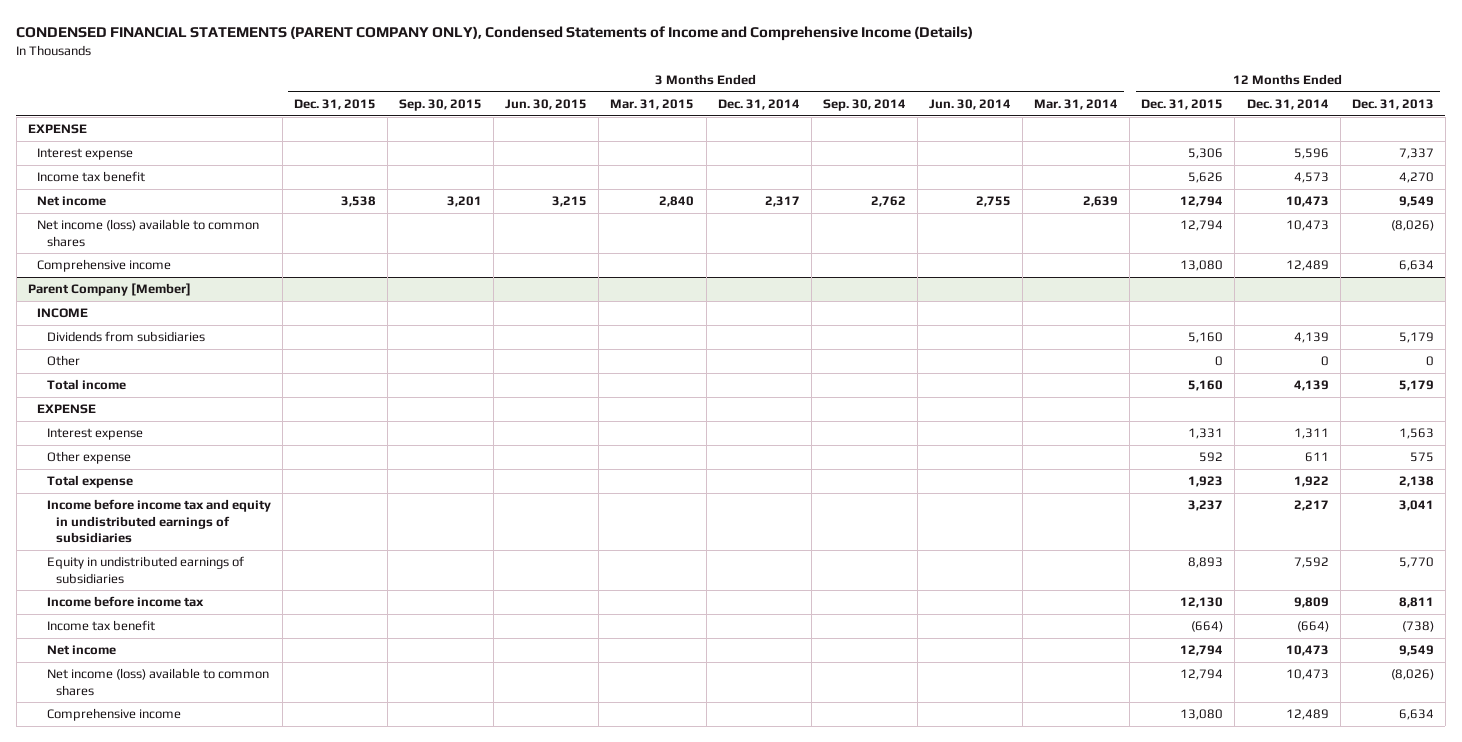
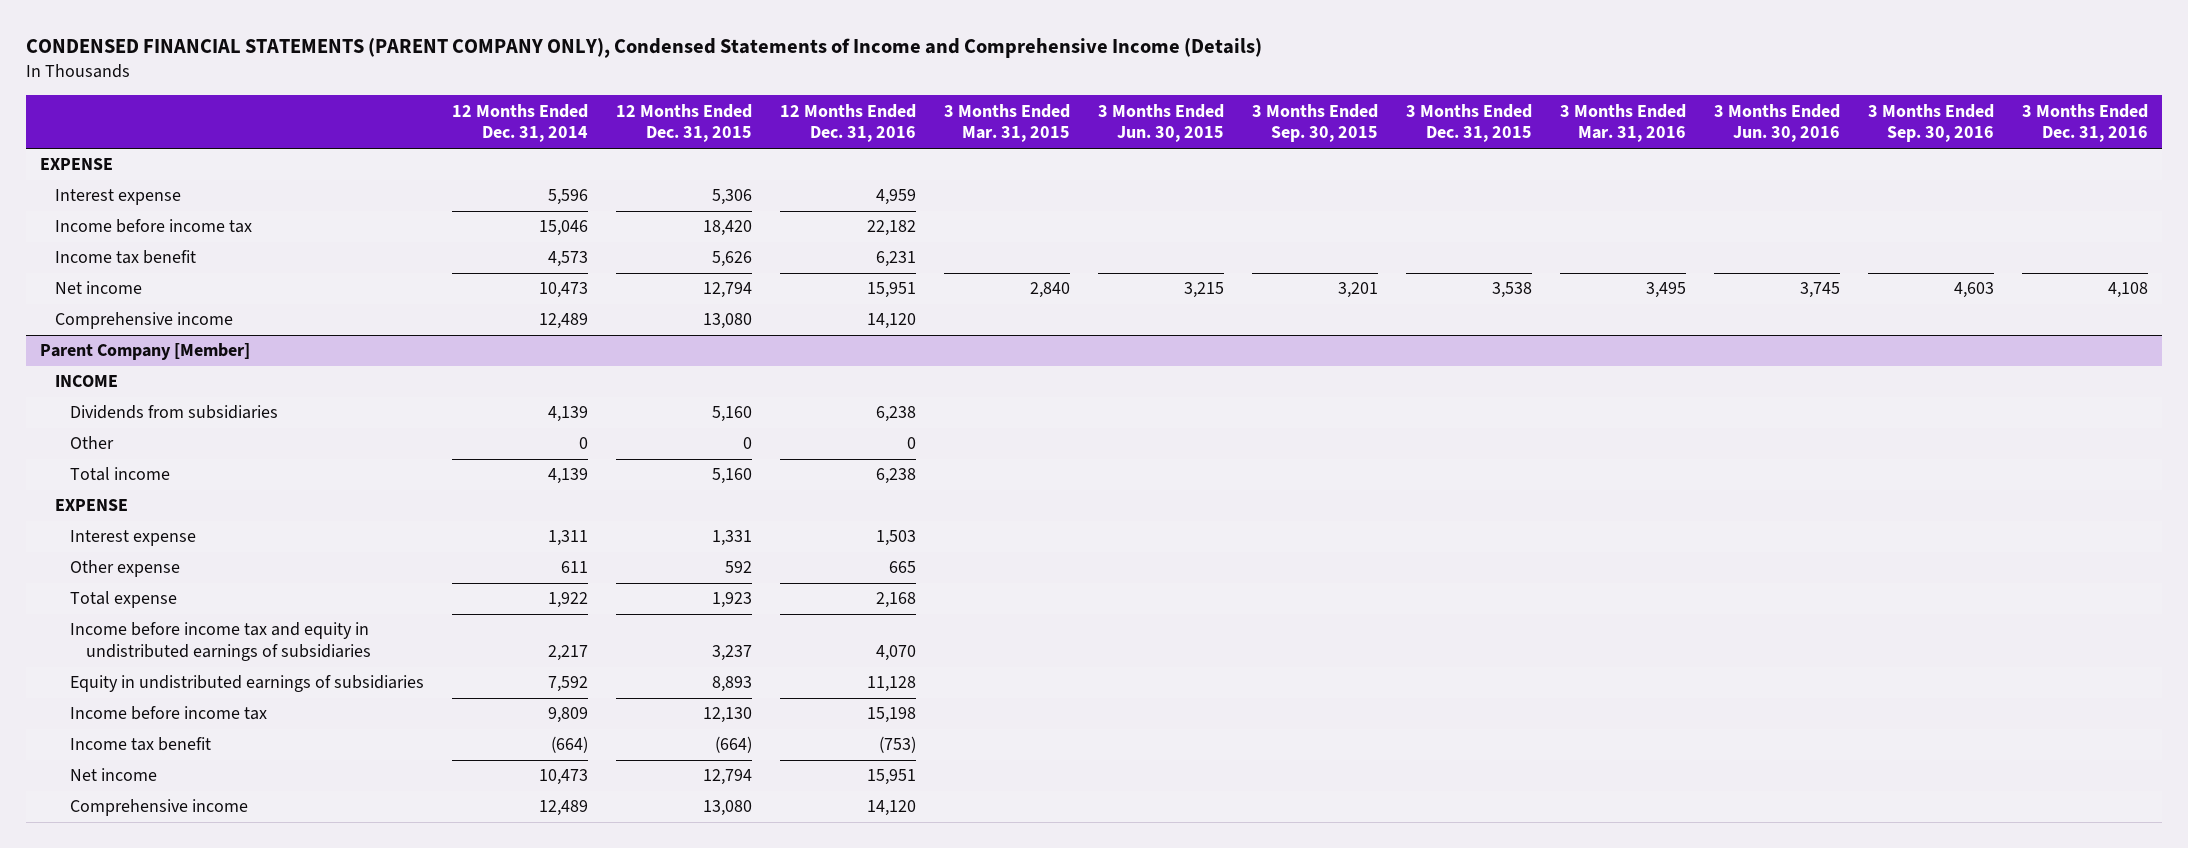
- | 3 Months Ended Dec. 31, 2015 | 3 Months Ended Sep. 30, 2015 | 3 Months Ended Jun. 30, 2015 | 3 Months Ended Mar. 31, 2015 | 3 Months Ended Dec. 31, 2014 | 3 Months Ended Sep. 30, 2014 | 3 Months Ended Jun. 30, 2014 | 3 Months Ended Mar. 31, 2014 | 12 Months Ended Dec. 31, 2015 | 12 Months Ended Dec. 31, 2014 | 12 Months Ended Dec. 31, 2013
+ | 12 Months Ended Dec. 31, 2014 | 12 Months Ended Dec. 31, 2015 | 12 Months Ended Dec. 31, 2016 | 3 Months Ended Mar. 31, 2015 | 3 Months Ended Jun. 30, 2015 | 3 Months Ended Sep. 30, 2015 | 3 Months Ended Dec. 31, 2015 | 3 Months Ended Mar. 31, 2016 | 3 Months Ended Jun. 30, 2016 | 3 Months Ended Sep. 30, 2016 | 3 Months Ended Dec. 31, 2016
+ Income before income tax | 15,046 | 18,420 | 22,182 | | | | | | | |
- Net income (loss) available to common shares | | | | | | | | | 12,794 | 10,473 | (8,026)
@ Parent Company [Member]
- Net income (loss) available to common shares | | | | | | | | | 12,794 | 10,473 | (8,026)

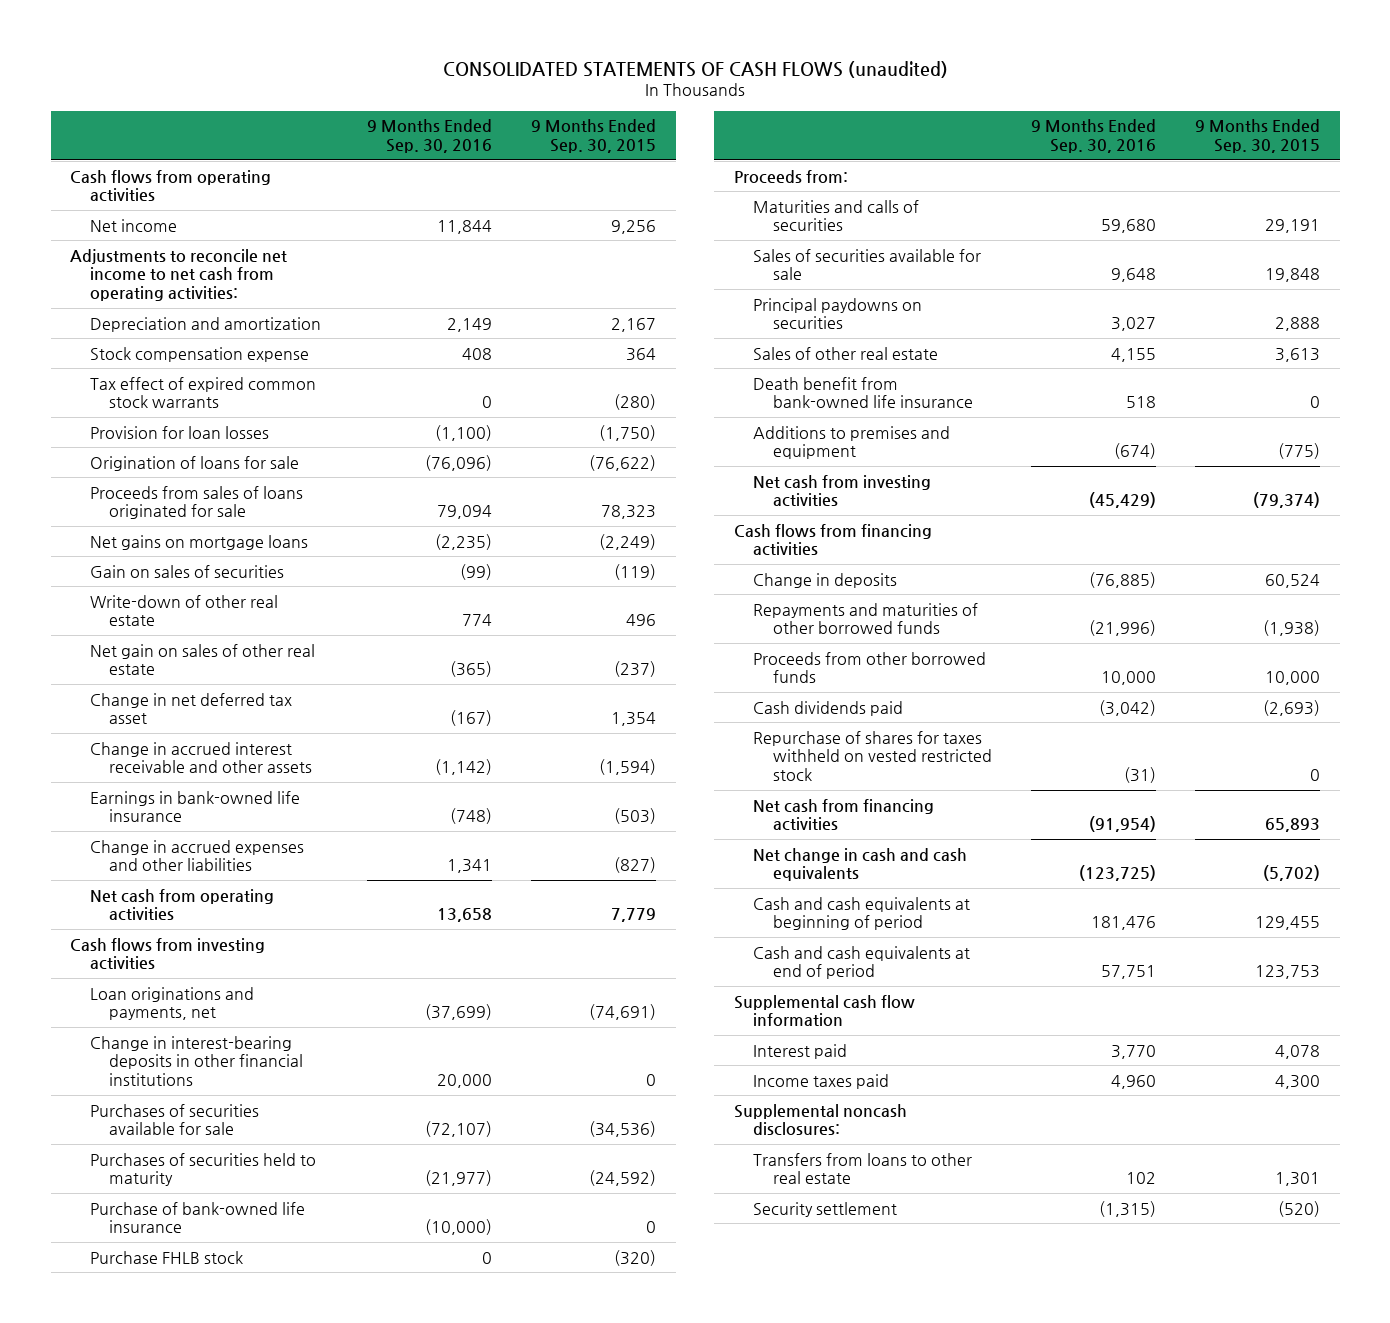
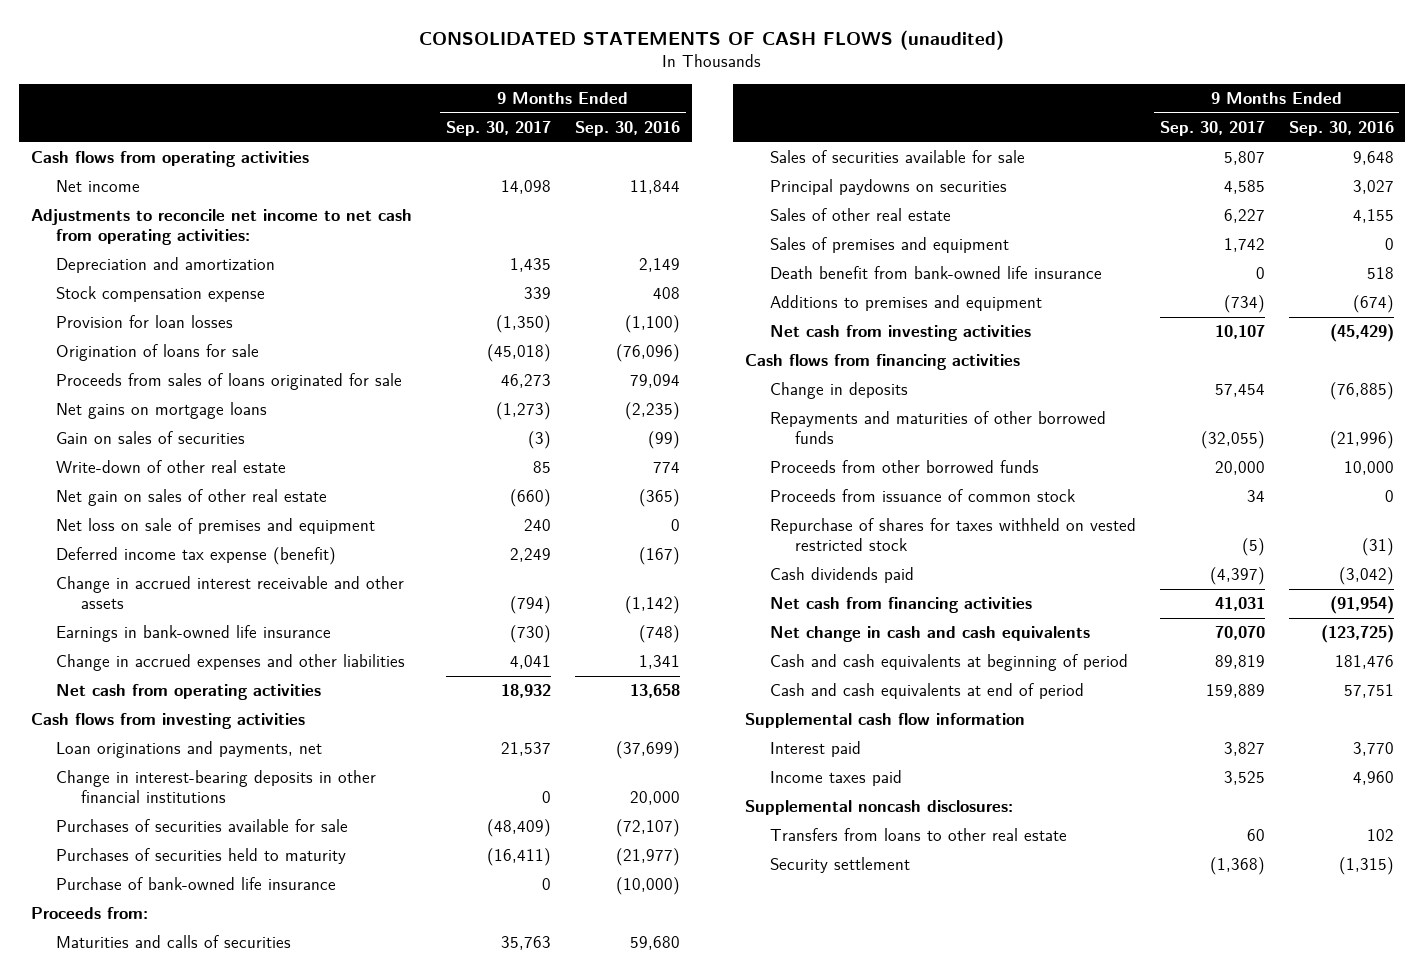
- | 9 Months Ended Sep. 30, 2016 | 9 Months Ended Sep. 30, 2015
+ | 9 Months Ended Sep. 30, 2017 | 9 Months Ended Sep. 30, 2016
- Tax effect of expired common stock warrants | 0 | (280)
- Change in net deferred tax asset | (167) | 1,354
+ Net loss on sale of premises and equipment | 240 | 0
+ Deferred income tax expense (benefit) | 2,249 | (167)
- Purchase FHLB stock | 0 | (320)
+ Sales of premises and equipment | 1,742 | 0
+ Proceeds from issuance of common stock | 34 | 0
moved down: Cash dividends paid | (4,397) | (3,042)

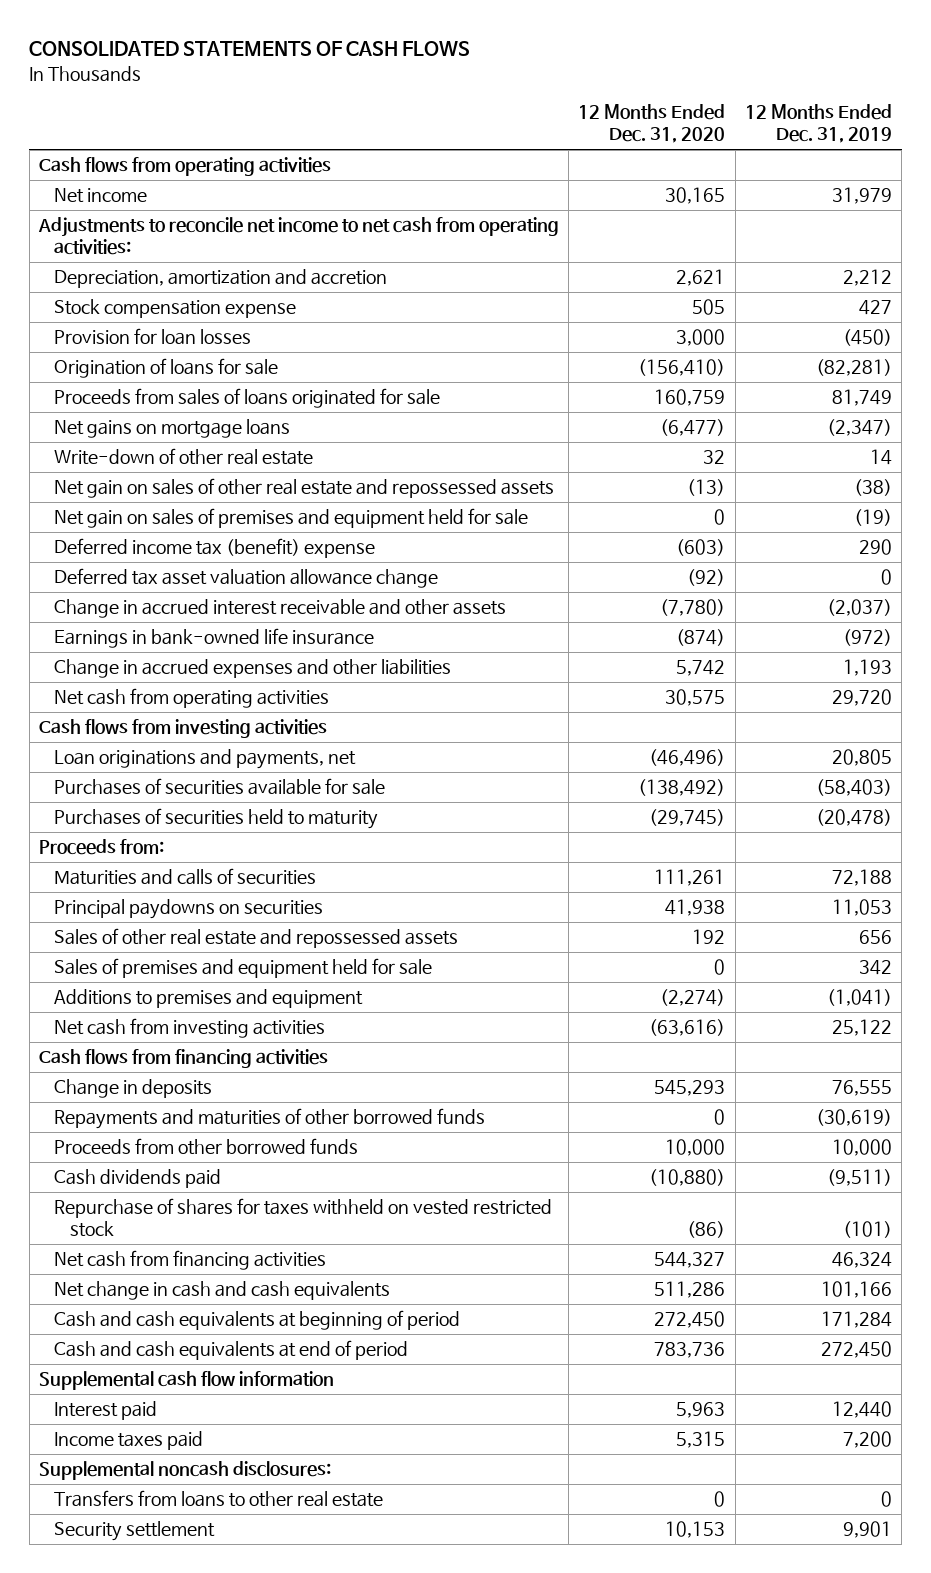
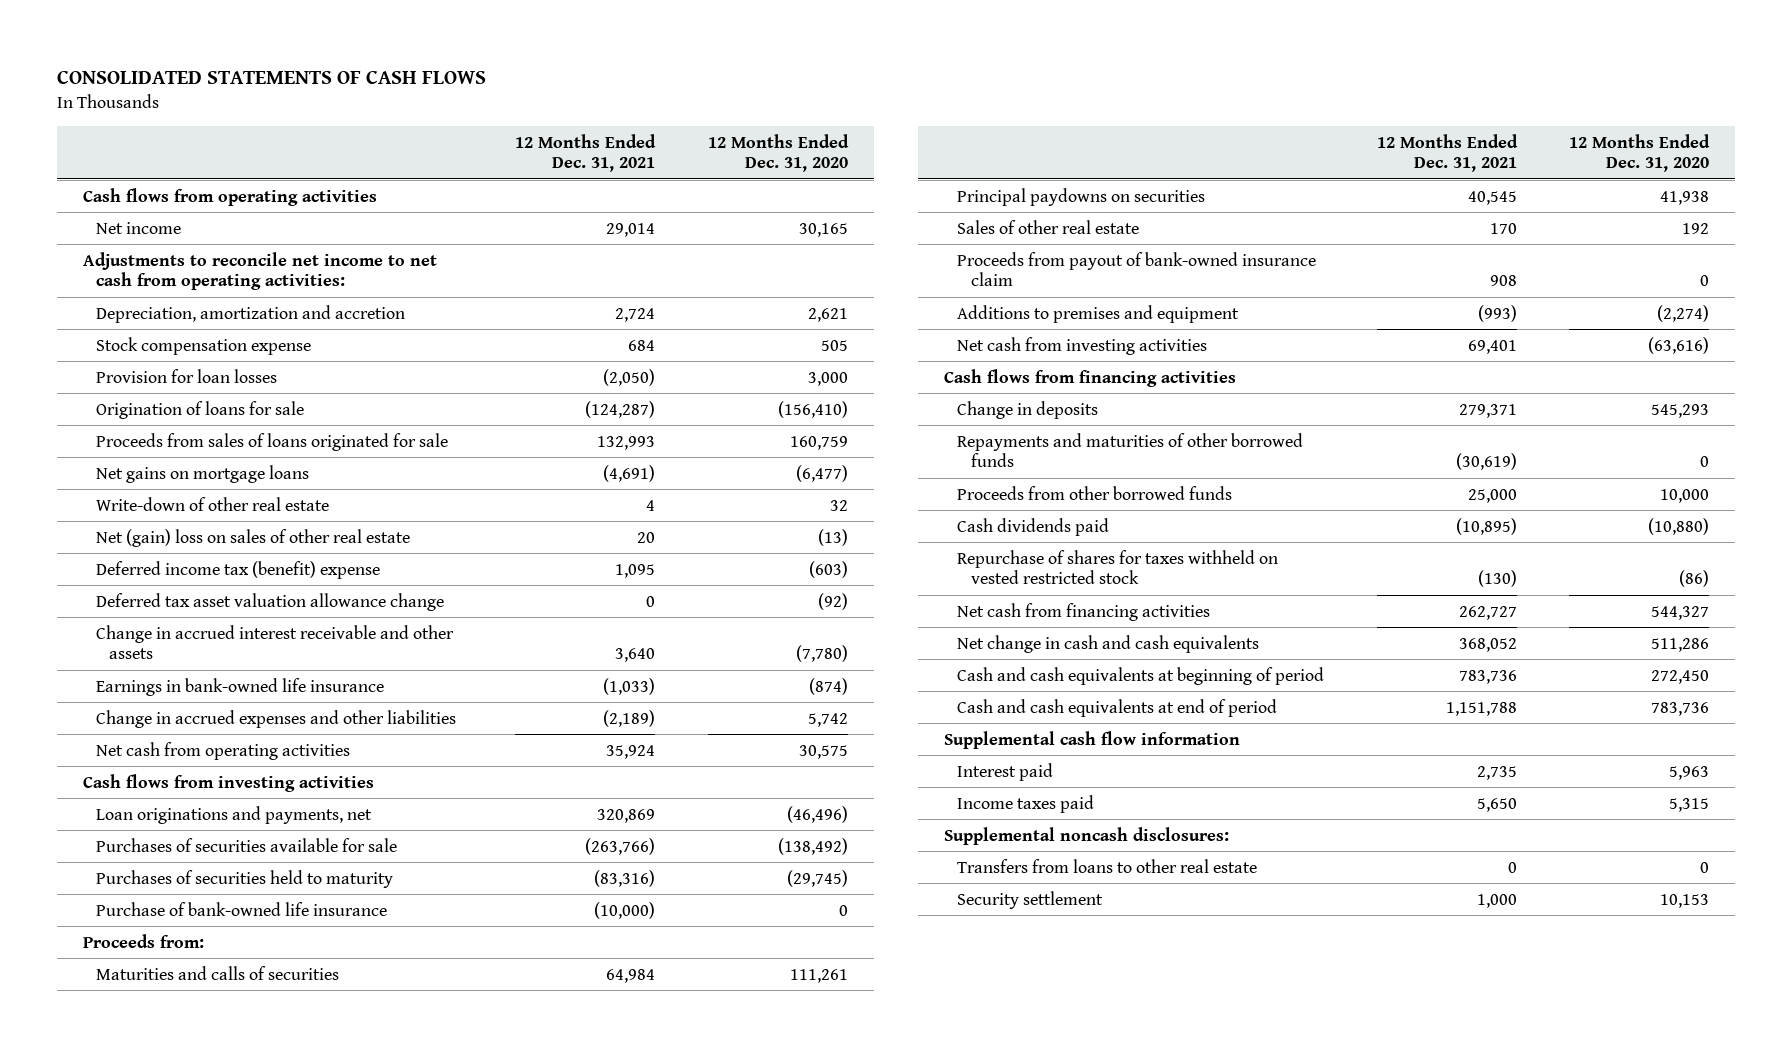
- | 12 Months Ended Dec. 31, 2020 | 12 Months Ended Dec. 31, 2019
+ | 12 Months Ended Dec. 31, 2021 | 12 Months Ended Dec. 31, 2020
- Net gain on sales of other real estate and repossessed assets | (13) | (38)
- Net gain on sales of premises and equipment held for sale | 0 | (19)
+ Net (gain) loss on sales of other real estate | 20 | (13)
+ Purchase of bank-owned life insurance | (10,000) | 0
- Sales of other real estate and repossessed assets | 192 | 656
- Sales of premises and equipment held for sale | 0 | 342
+ Sales of other real estate | 170 | 192
+ Proceeds from payout of bank-owned insurance claim | 908 | 0

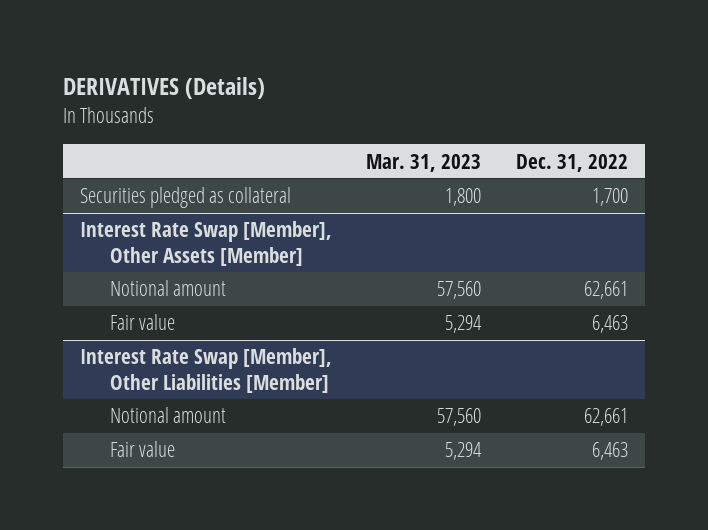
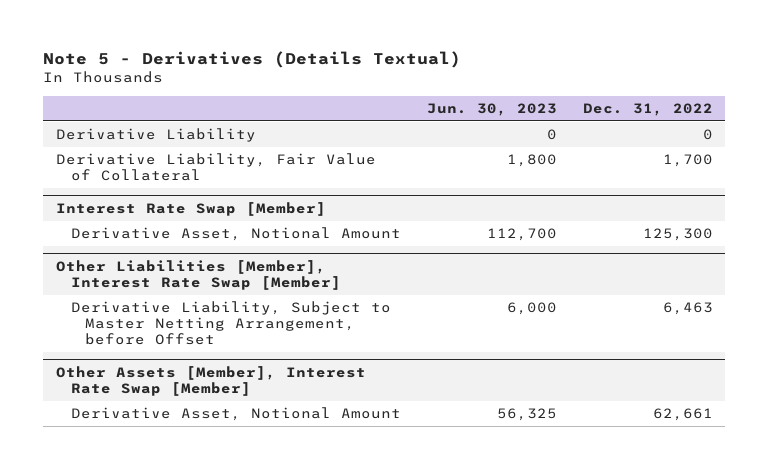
- DERIVATIVES (Details)
+ Note 5 - Derivatives (Details Textual)
- | Mar. 31, 2023 | Dec. 31, 2022
+ | Jun. 30, 2023 | Dec. 31, 2022
- Securities pledged as collateral | 1,800 | 1,700
- Interest Rate Swap [Member], Other Assets [Member]
- Notional amount | 57,560 | 62,661
- Fair value | 5,294 | 6,463
- Interest Rate Swap [Member], Other Liabilities [Member]
- Notional amount | 57,560 | 62,661
- Fair value | 5,294 | 6,463
+ Derivative Liability | 0 | 0
+ Derivative Liability, Fair Value of Collateral | 1,800 | 1,700
+ Interest Rate Swap [Member]
+ Derivative Asset, Notional Amount | 112,700 | 125,300
+ Other Liabilities [Member], Interest Rate Swap [Member]
+ Derivative Liability, Subject to Master Netting Arrangement, before Offset | 6,000 | 6,463
+ Other Assets [Member], Interest Rate Swap [Member]
+ Derivative Asset, Notional Amount | 56,325 | 62,661

